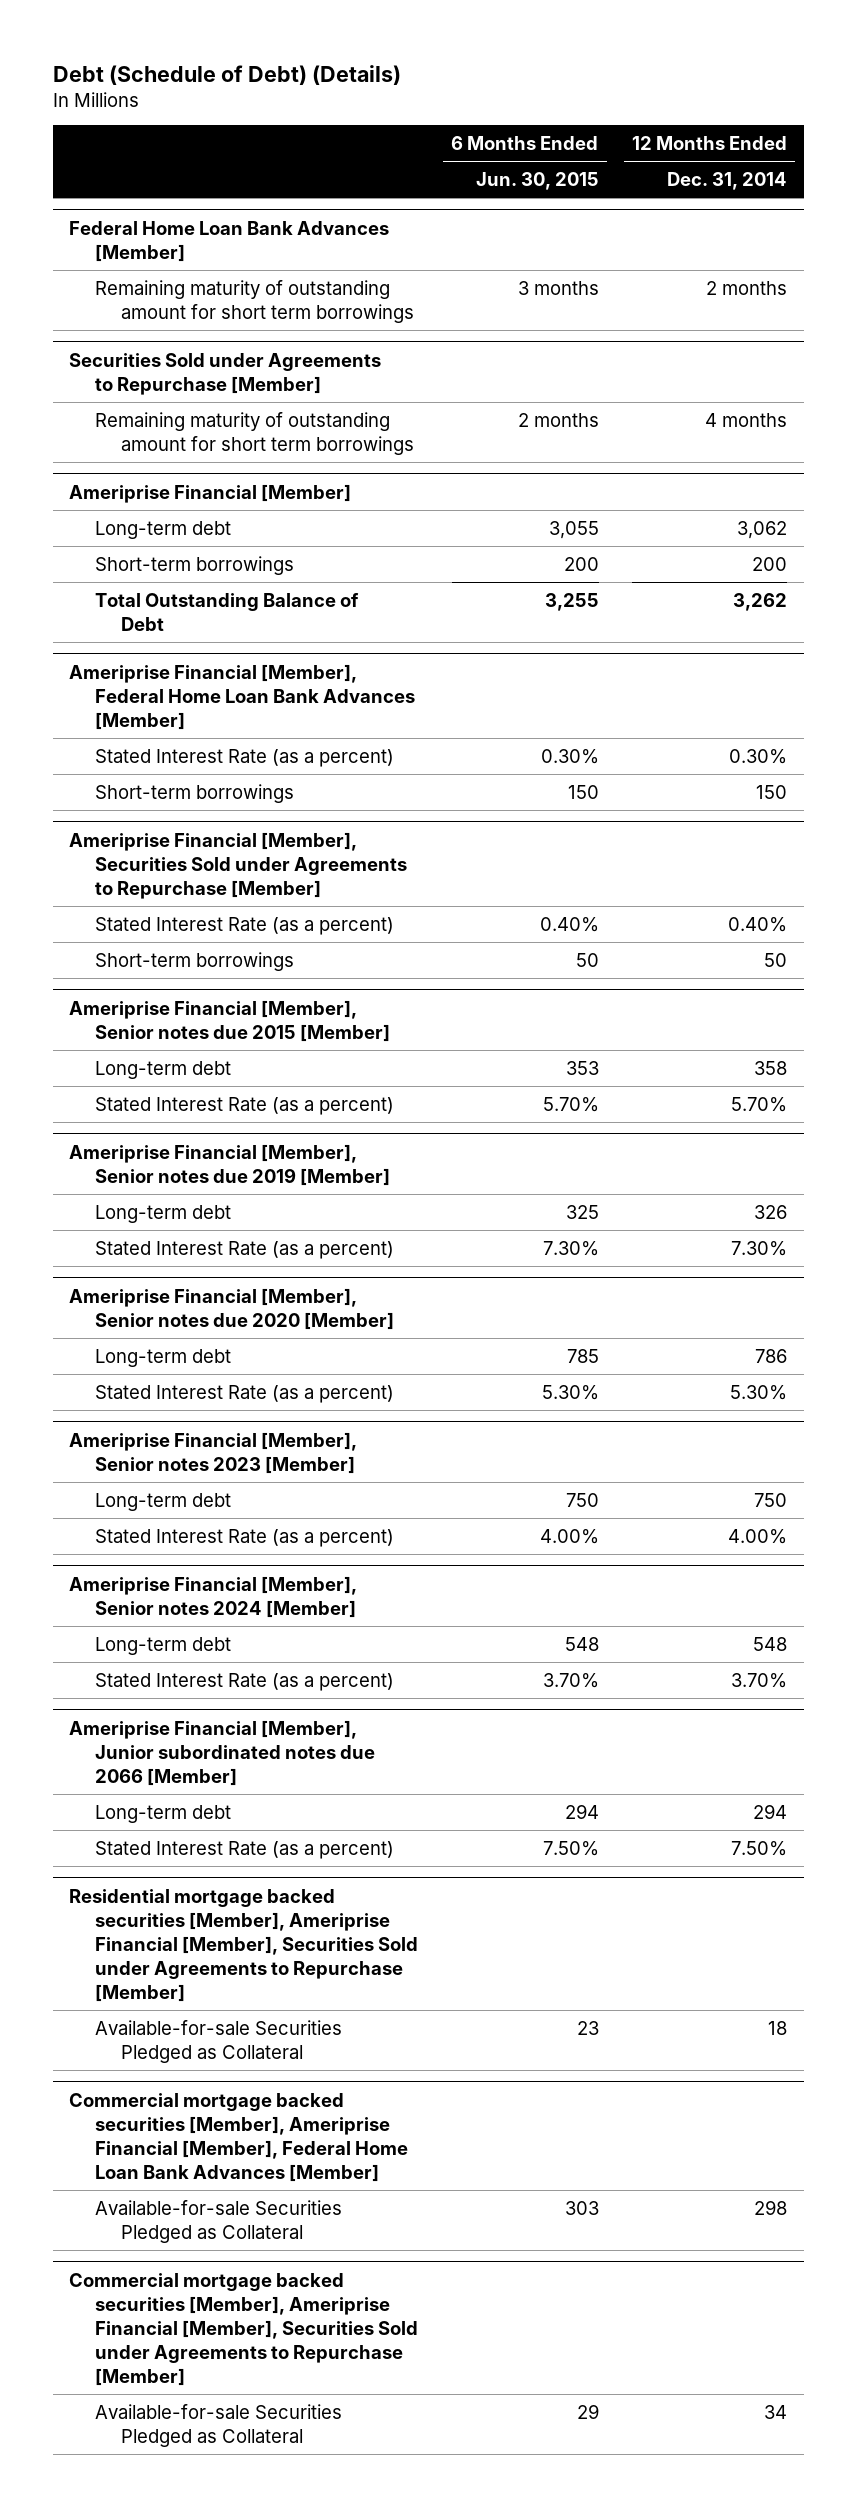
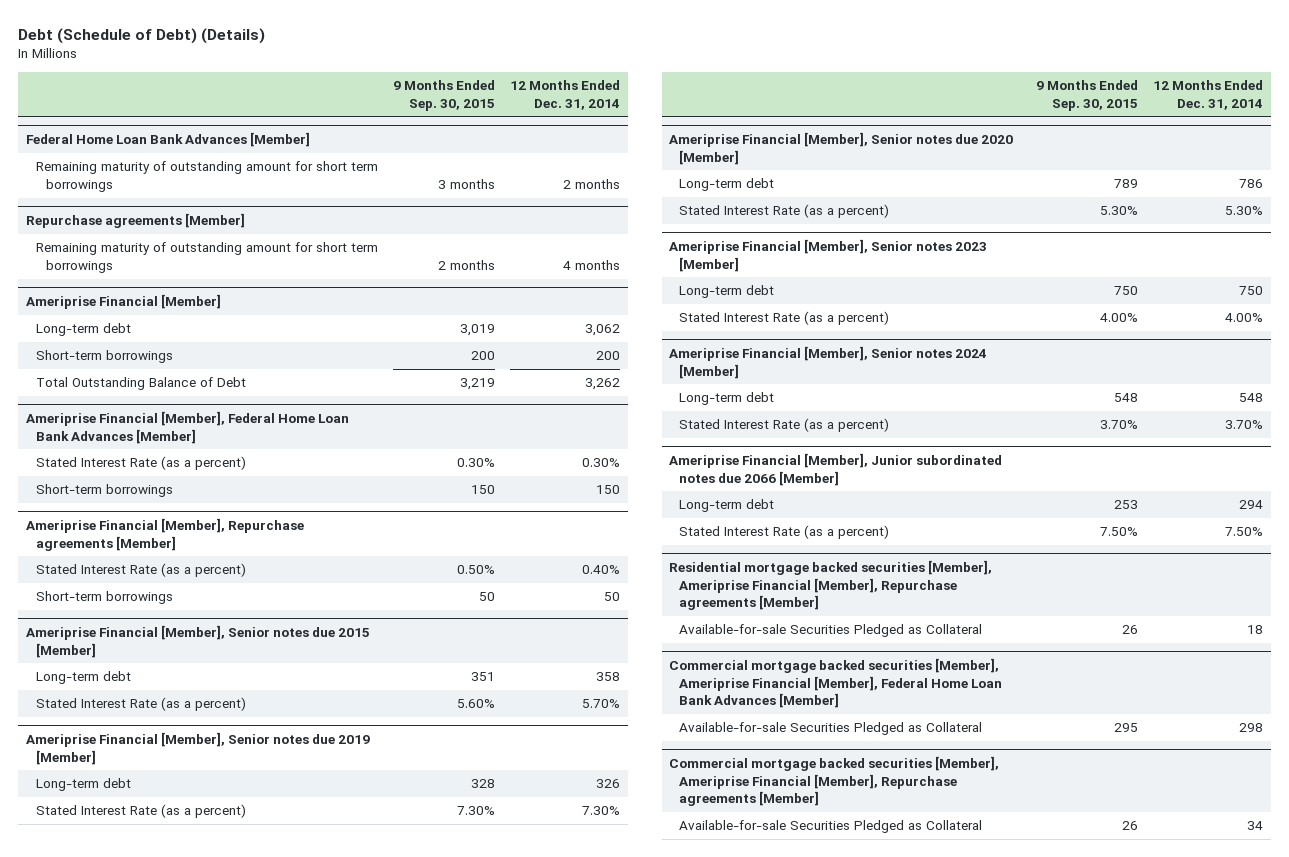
- | 6 Months Ended Jun. 30, 2015 | 12 Months Ended Dec. 31, 2014
+ | 9 Months Ended Sep. 30, 2015 | 12 Months Ended Dec. 31, 2014
- Securities Sold under Agreements to Repurchase [Member]
+ Repurchase agreements [Member]
- Ameriprise Financial [Member], Securities Sold under Agreements to Repurchase [Member]
+ Ameriprise Financial [Member], Repurchase agreements [Member]
- Residential mortgage backed securities [Member], Ameriprise Financial [Member], Securities Sold under Agreements to Repurchase [Member]
+ Residential mortgage backed securities [Member], Ameriprise Financial [Member], Repurchase agreements [Member]
- Commercial mortgage backed securities [Member], Ameriprise Financial [Member], Securities Sold under Agreements to Repurchase [Member]
+ Commercial mortgage backed securities [Member], Ameriprise Financial [Member], Repurchase agreements [Member]

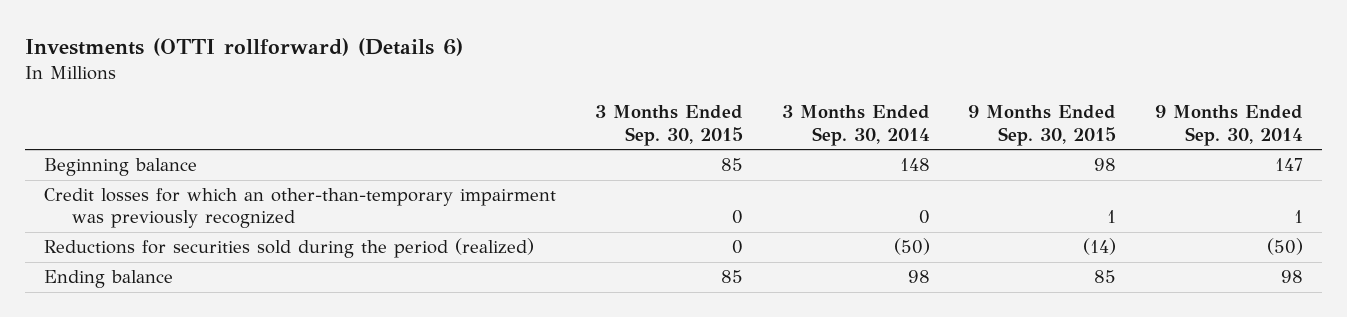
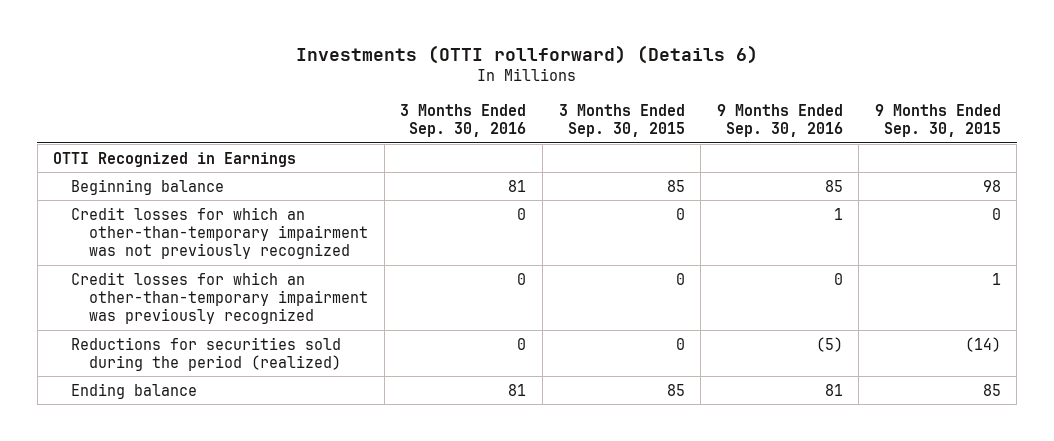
- | 3 Months Ended Sep. 30, 2015 | 3 Months Ended Sep. 30, 2014 | 9 Months Ended Sep. 30, 2015 | 9 Months Ended Sep. 30, 2014
+ | 3 Months Ended Sep. 30, 2016 | 3 Months Ended Sep. 30, 2015 | 9 Months Ended Sep. 30, 2016 | 9 Months Ended Sep. 30, 2015
+ OTTI Recognized in Earnings
+ Credit losses for which an other-than-temporary impairment was not previously recognized | 0 | 0 | 1 | 0

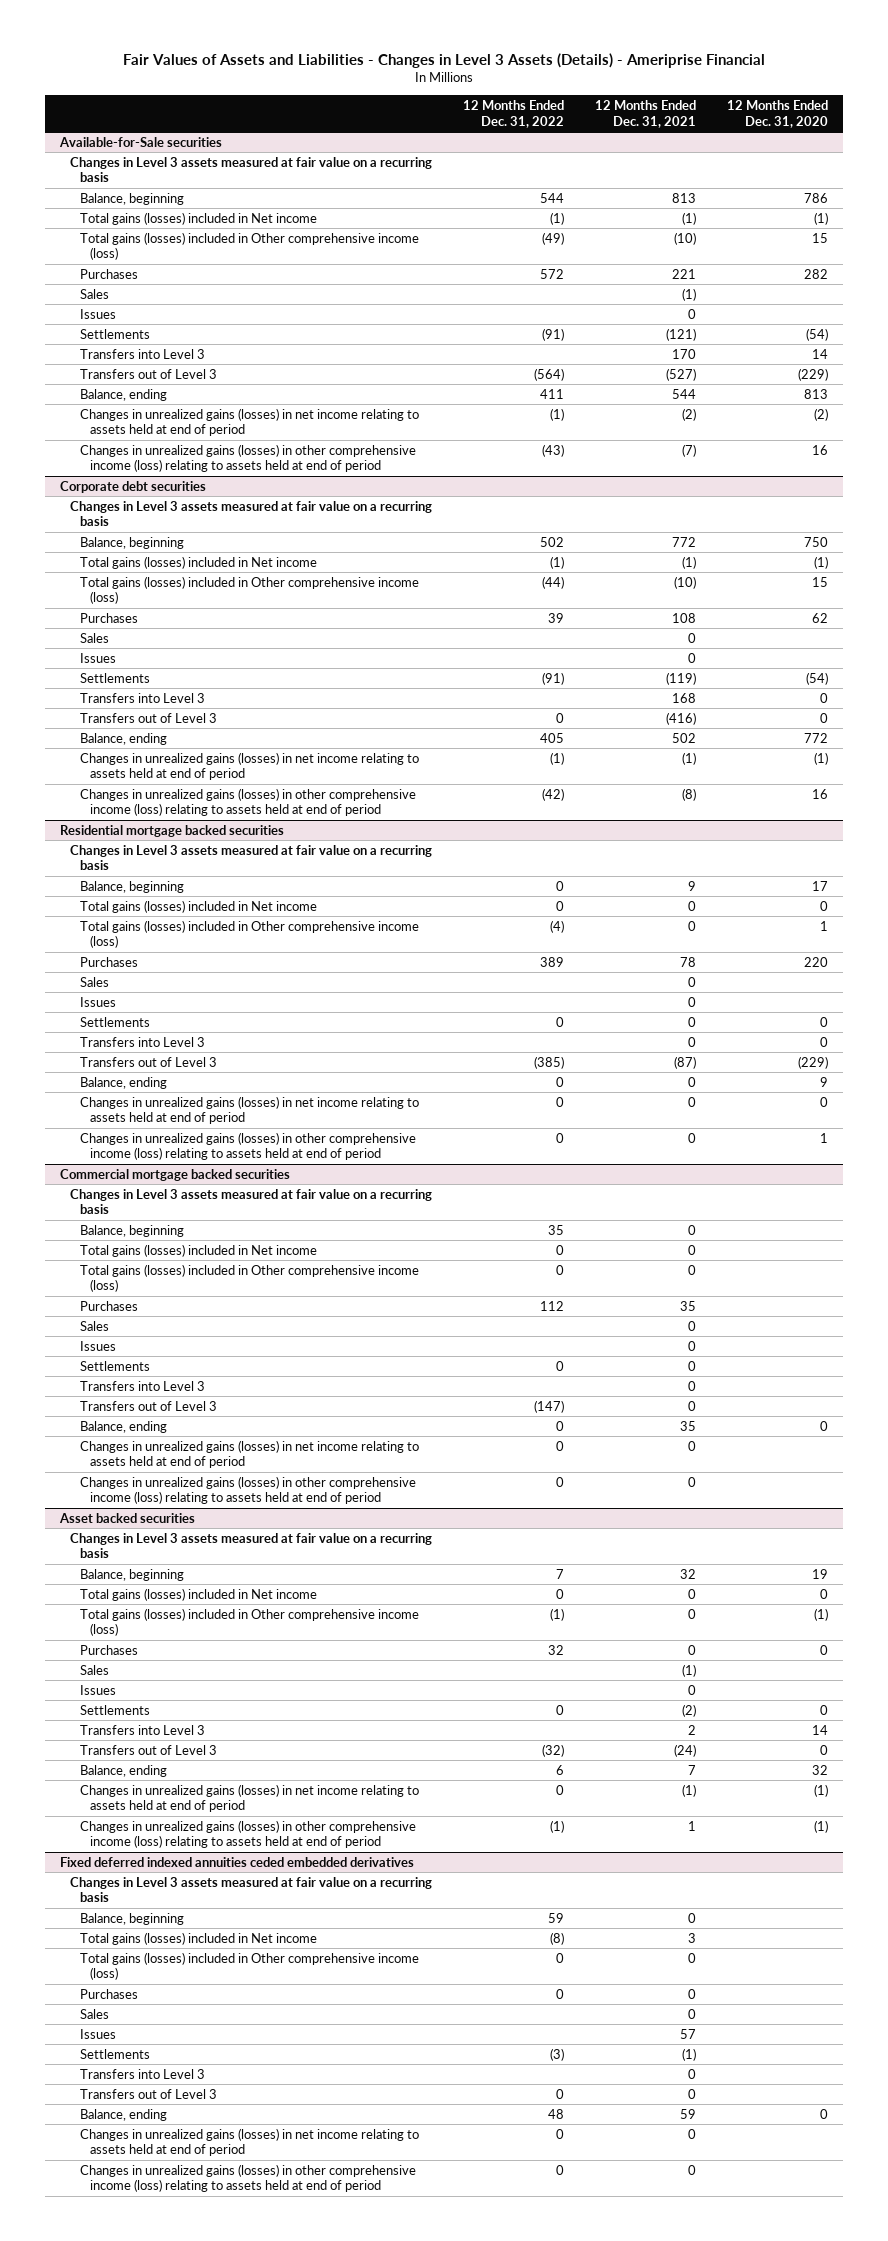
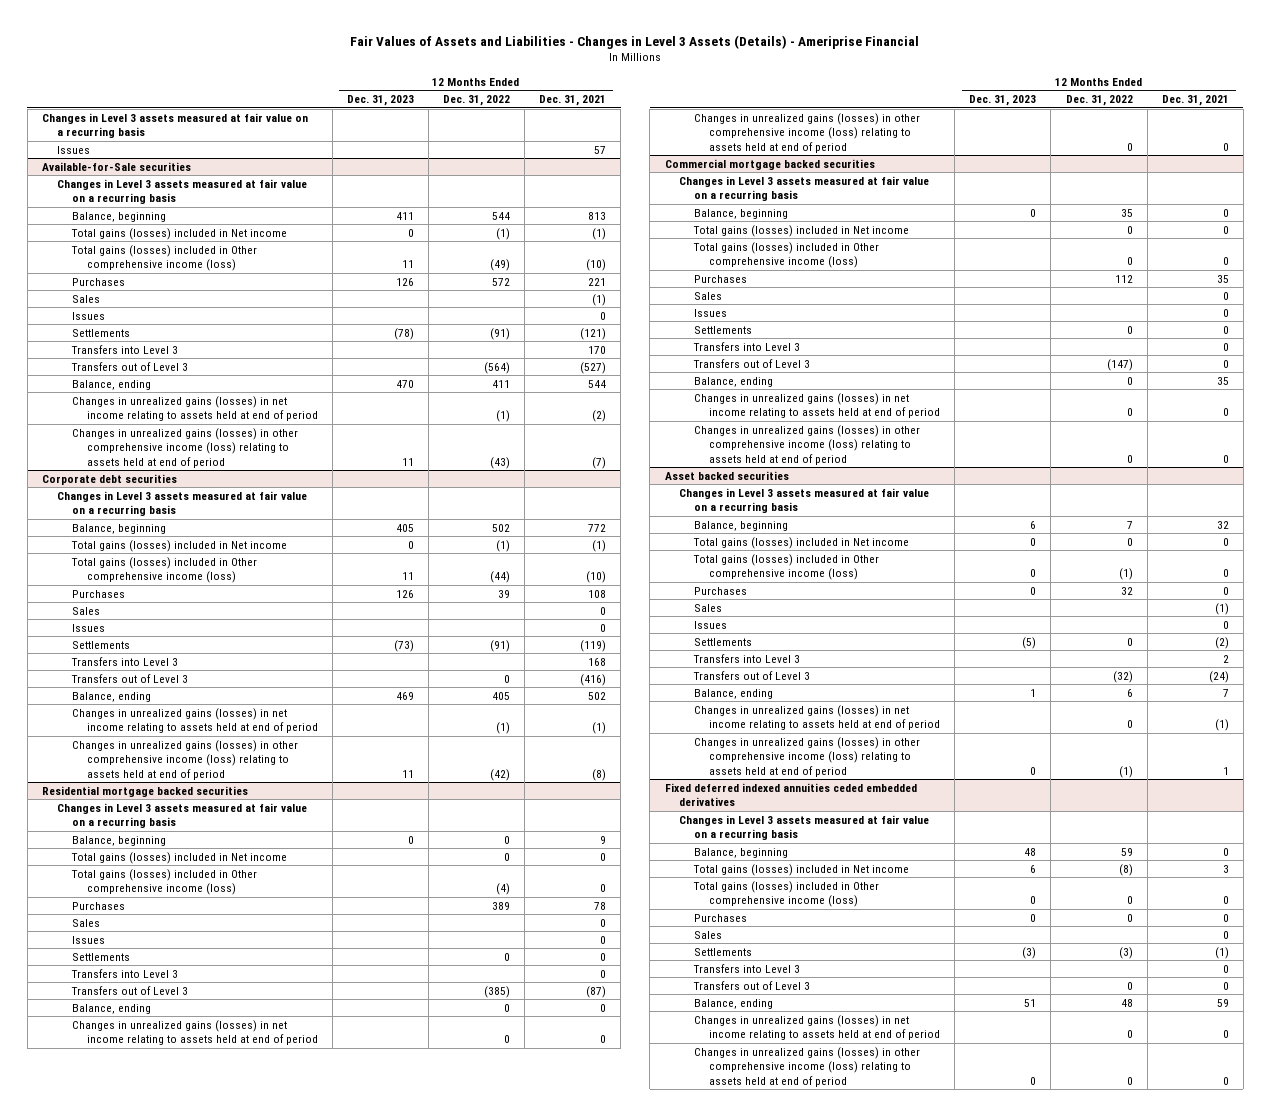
- | 12 Months Ended Dec. 31, 2022 | 12 Months Ended Dec. 31, 2021 | 12 Months Ended Dec. 31, 2020
+ | 12 Months Ended Dec. 31, 2023 | 12 Months Ended Dec. 31, 2022 | 12 Months Ended Dec. 31, 2021
+ Changes in Level 3 assets measured at fair value on a recurring basis
+ Issues | | | 57
@ Fixed deferred indexed annuities ceded embedded derivatives
- Issues | | 57 |

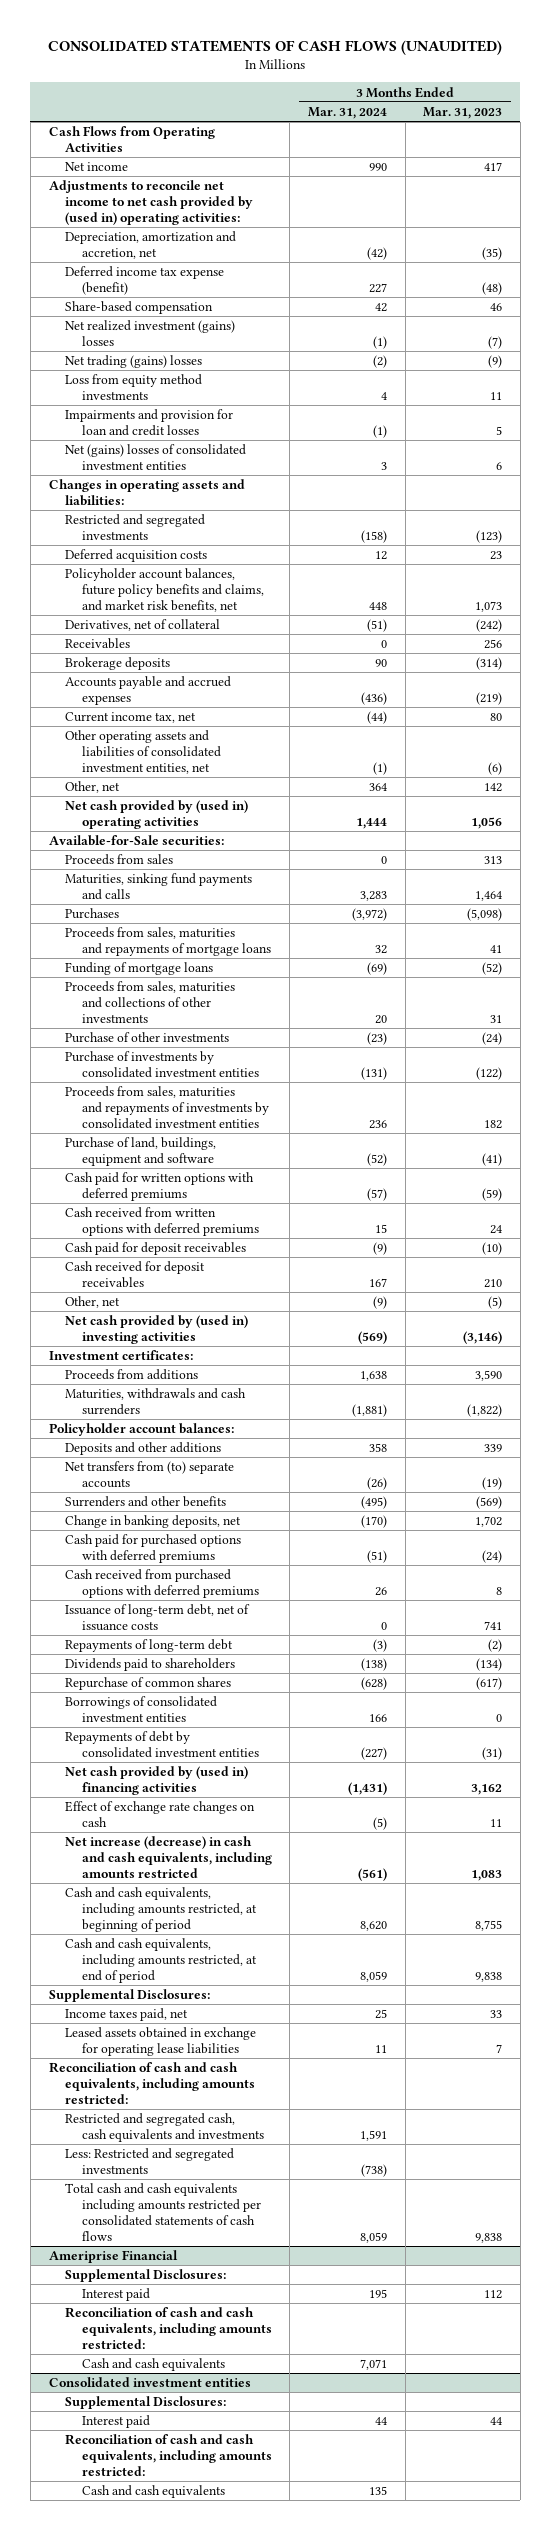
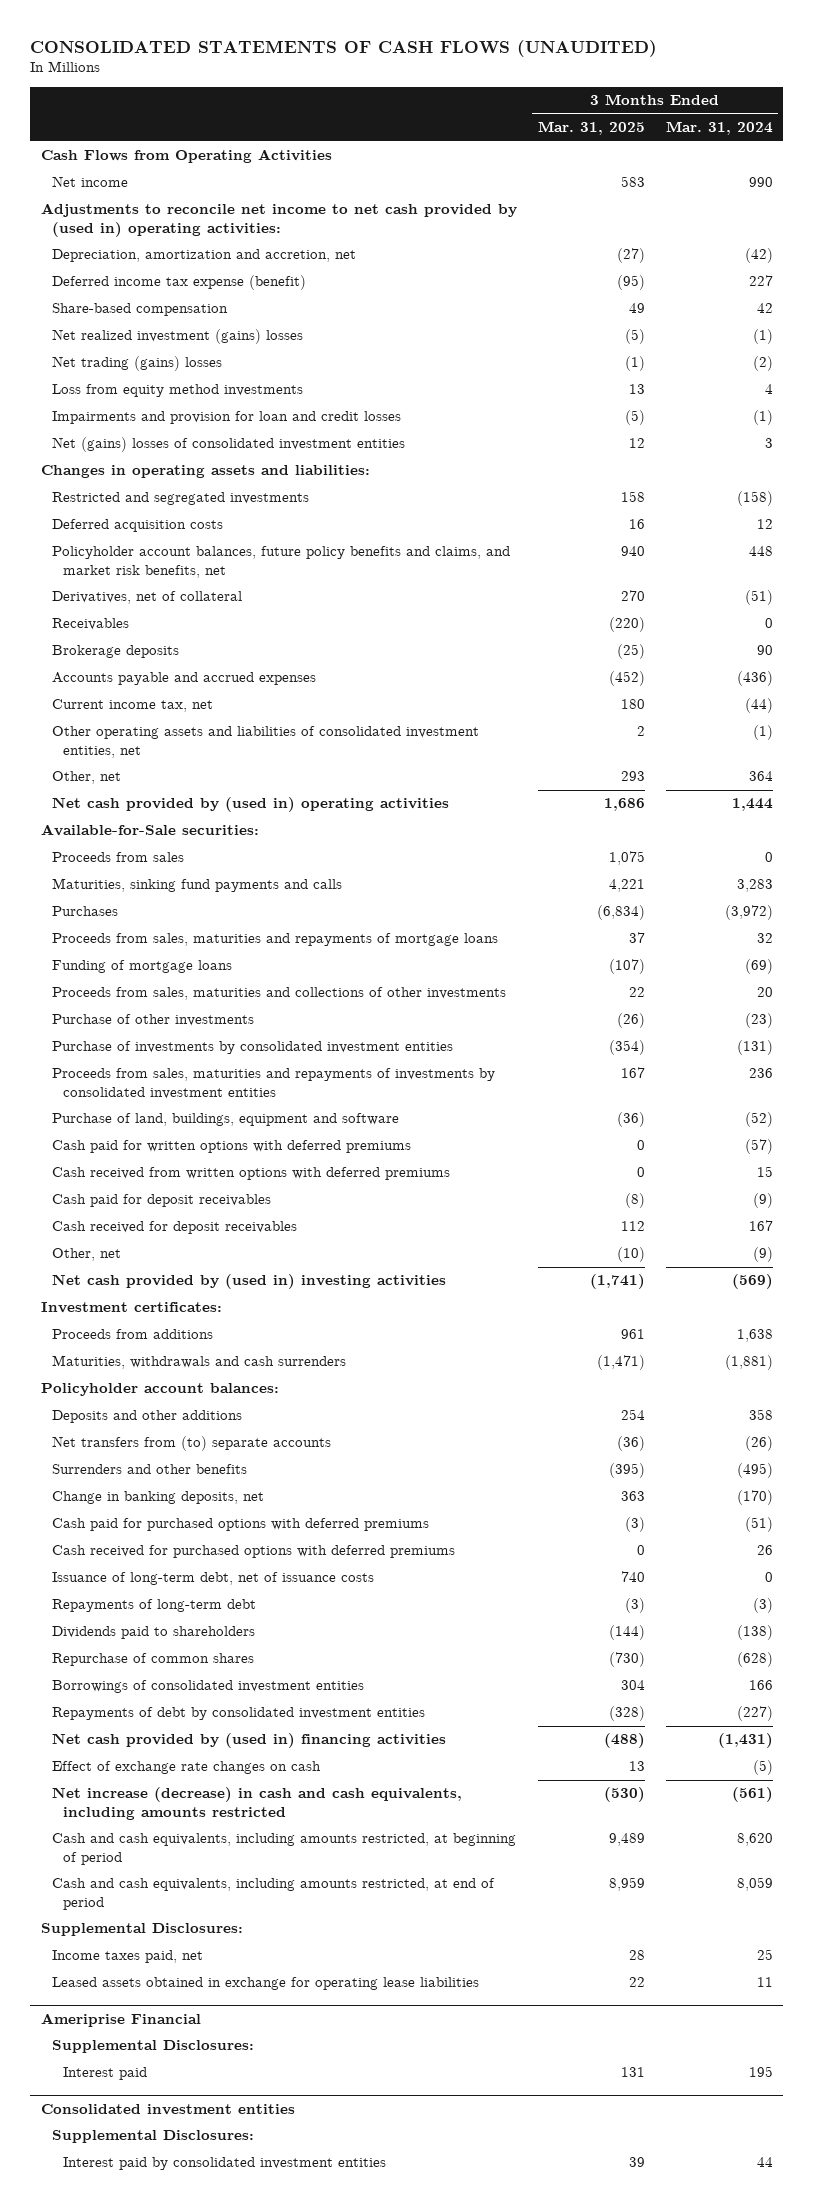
- | 3 Months Ended Mar. 31, 2024 | 3 Months Ended Mar. 31, 2023
+ | 3 Months Ended Mar. 31, 2025 | 3 Months Ended Mar. 31, 2024
- Cash received from purchased options with deferred premiums | 26 | 8
+ Cash received for purchased options with deferred premiums | 0 | 26
- Reconciliation of cash and cash equivalents, including amounts restricted:
- Restricted and segregated cash, cash equivalents and investments | 1,591 |
- Less: Restricted and segregated investments | (738) |
- Total cash and cash equivalents including amounts restricted per consolidated statements of cash flows | 8,059 | 9,838
@ Ameriprise Financial
- Reconciliation of cash and cash equivalents, including amounts restricted:
- Cash and cash equivalents | 7,071 |
@ Consolidated investment entities
- Interest paid | 44 | 44
- Reconciliation of cash and cash equivalents, including amounts restricted:
- Cash and cash equivalents | 135 |
+ Interest paid by consolidated investment entities | 39 | 44

